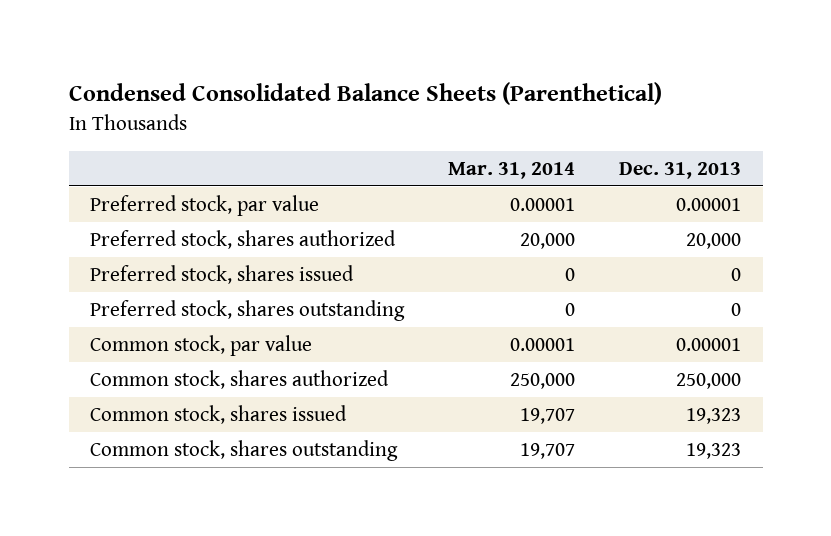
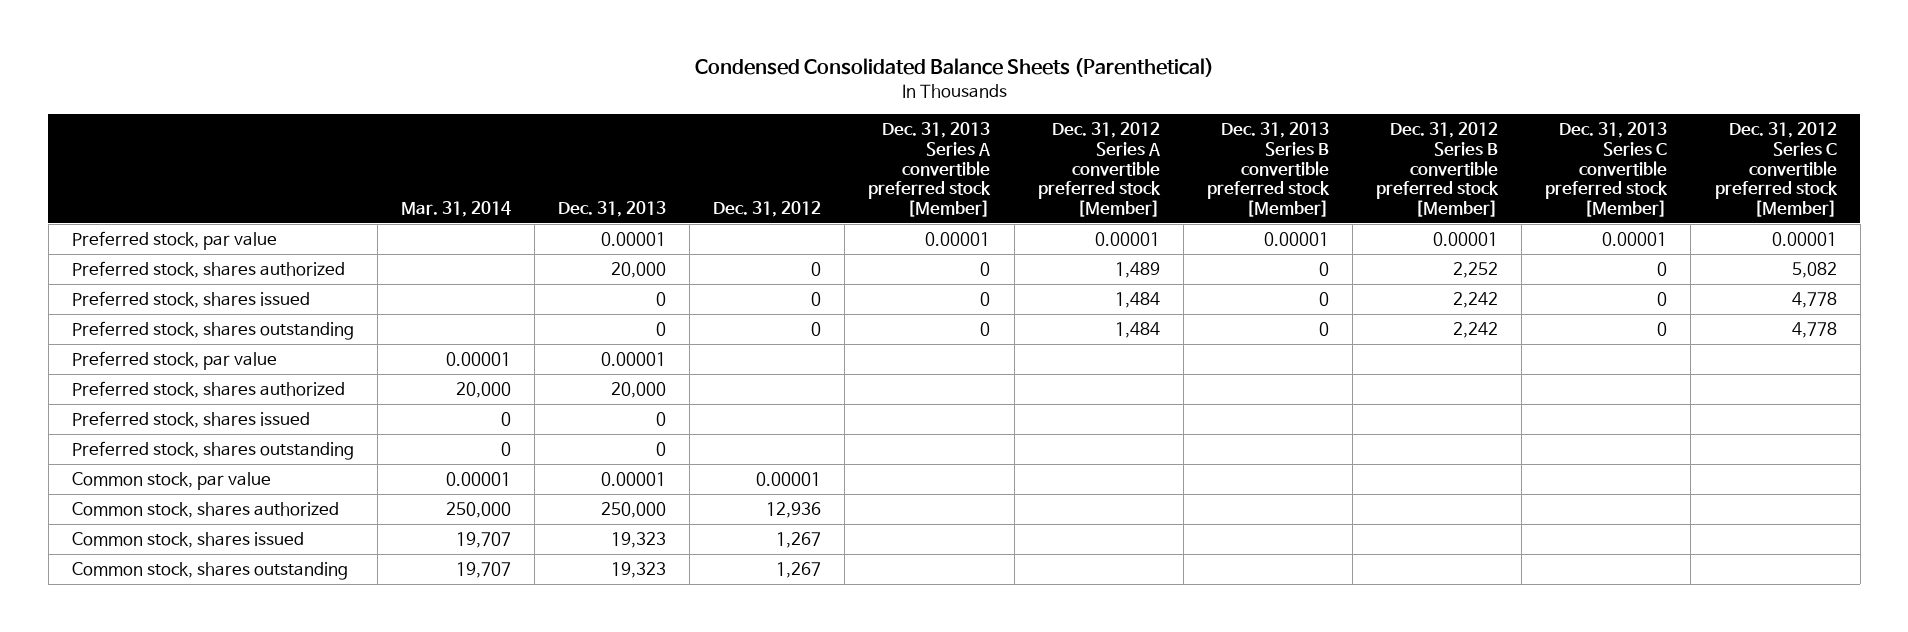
- | Mar. 31, 2014 | Dec. 31, 2013
+ | Mar. 31, 2014 | Dec. 31, 2013 | Dec. 31, 2012 | Dec. 31, 2013 Series A convertible preferred stock [Member] | Dec. 31, 2012 Series A convertible preferred stock [Member] | Dec. 31, 2013 Series B convertible preferred stock [Member] | Dec. 31, 2012 Series B convertible preferred stock [Member] | Dec. 31, 2013 Series C convertible preferred stock [Member] | Dec. 31, 2012 Series C convertible preferred stock [Member]
+ Preferred stock, par value | | 0.00001 | | 0.00001 | 0.00001 | 0.00001 | 0.00001 | 0.00001 | 0.00001
+ Preferred stock, shares authorized | | 20,000 | 0 | 0 | 1,489 | 0 | 2,252 | 0 | 5,082
+ Preferred stock, shares issued | | 0 | 0 | 0 | 1,484 | 0 | 2,242 | 0 | 4,778
+ Preferred stock, shares outstanding | | 0 | 0 | 0 | 1,484 | 0 | 2,242 | 0 | 4,778

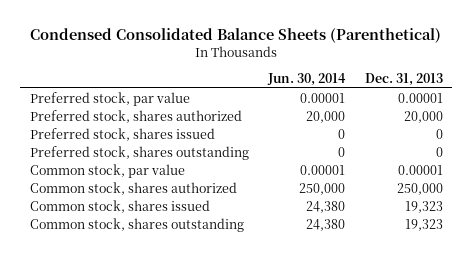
- | Mar. 31, 2014 | Dec. 31, 2013 | Dec. 31, 2012 | Dec. 31, 2013 Series A convertible preferred stock [Member] | Dec. 31, 2012 Series A convertible preferred stock [Member] | Dec. 31, 2013 Series B convertible preferred stock [Member] | Dec. 31, 2012 Series B convertible preferred stock [Member] | Dec. 31, 2013 Series C convertible preferred stock [Member] | Dec. 31, 2012 Series C convertible preferred stock [Member]
+ | Jun. 30, 2014 | Dec. 31, 2013
- Preferred stock, par value | 0.00001 | 0.00001 | | | | | | |
- Preferred stock, shares authorized | 20,000 | 20,000 | | | | | | |
- Preferred stock, shares issued | 0 | 0 | | | | | | |
- Preferred stock, shares outstanding | 0 | 0 | | | | | | |

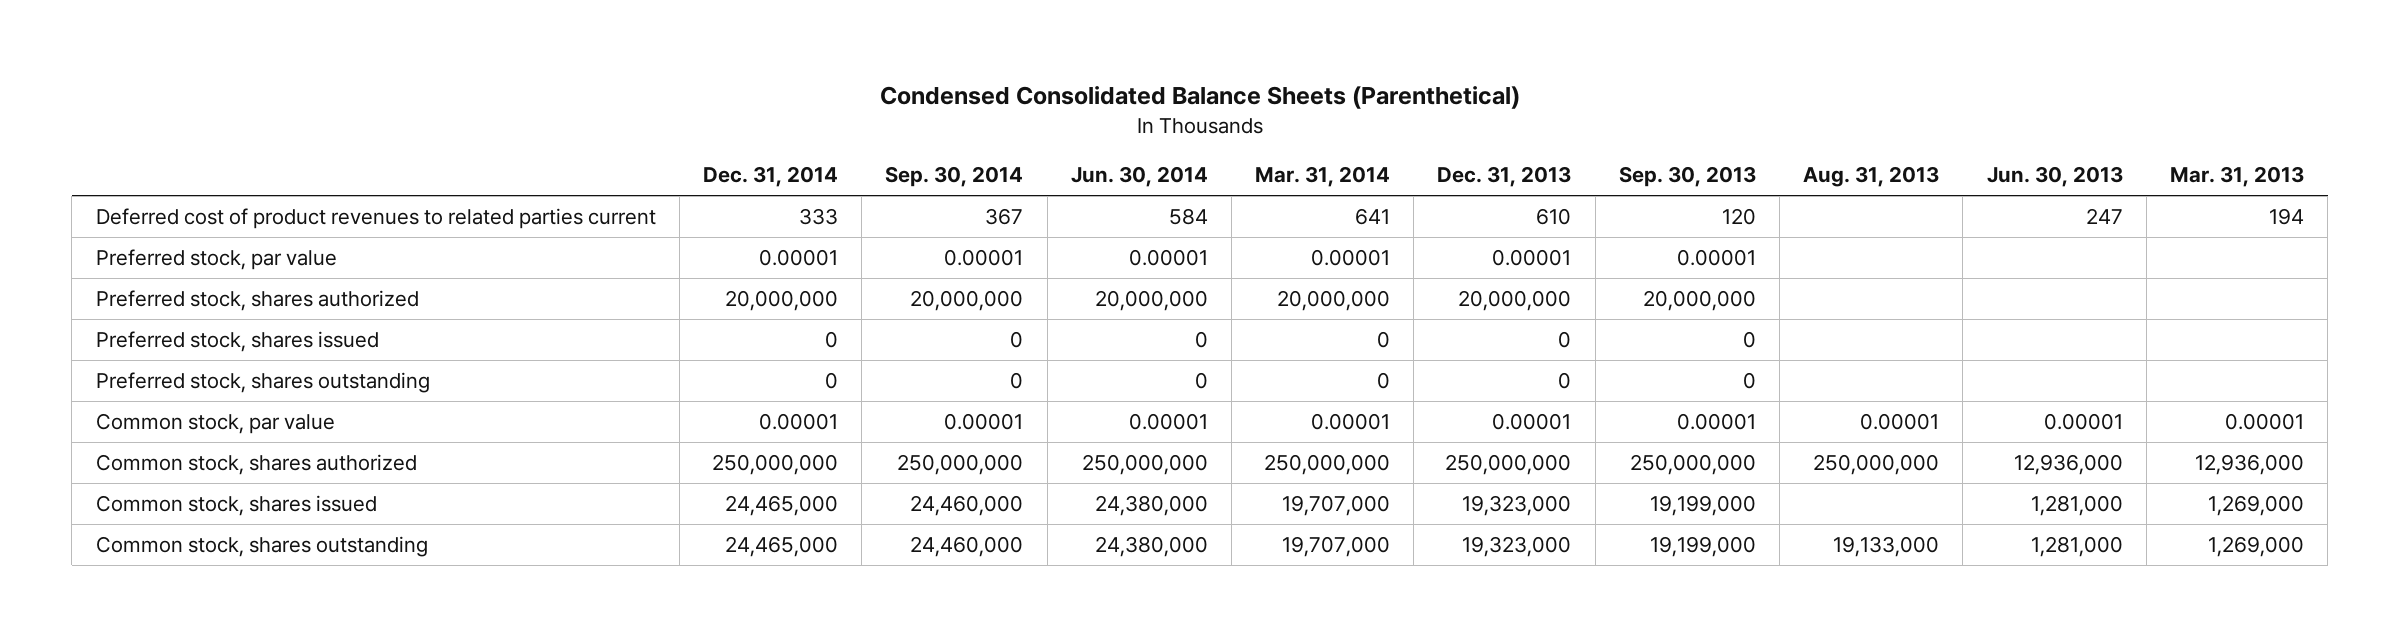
- | Jun. 30, 2014 | Dec. 31, 2013
+ | Dec. 31, 2014 | Sep. 30, 2014 | Jun. 30, 2014 | Mar. 31, 2014 | Dec. 31, 2013 | Sep. 30, 2013 | Aug. 31, 2013 | Jun. 30, 2013 | Mar. 31, 2013
+ Deferred cost of product revenues to related parties current | 333 | 367 | 584 | 641 | 610 | 120 | | 247 | 194
- Preferred stock, shares authorized | 20,000 | 20,000
+ Preferred stock, shares authorized | 20,000,000 | 20,000,000 | 20,000,000 | 20,000,000 | 20,000,000 | 20,000,000 | | |
- Common stock, shares authorized | 250,000 | 250,000
- Common stock, shares issued | 24,380 | 19,323
- Common stock, shares outstanding | 24,380 | 19,323
+ Common stock, shares authorized | 250,000,000 | 250,000,000 | 250,000,000 | 250,000,000 | 250,000,000 | 250,000,000 | 250,000,000 | 12,936,000 | 12,936,000
+ Common stock, shares issued | 24,465,000 | 24,460,000 | 24,380,000 | 19,707,000 | 19,323,000 | 19,199,000 | | 1,281,000 | 1,269,000
+ Common stock, shares outstanding | 24,465,000 | 24,460,000 | 24,380,000 | 19,707,000 | 19,323,000 | 19,199,000 | 19,133,000 | 1,281,000 | 1,269,000

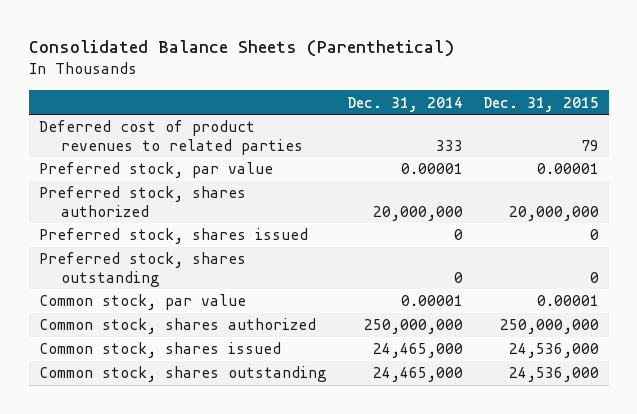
- Condensed Consolidated Balance Sheets (Parenthetical)
+ Consolidated Balance Sheets (Parenthetical)
- | Dec. 31, 2014 | Sep. 30, 2014 | Jun. 30, 2014 | Mar. 31, 2014 | Dec. 31, 2013 | Sep. 30, 2013 | Aug. 31, 2013 | Jun. 30, 2013 | Mar. 31, 2013
+ | Dec. 31, 2014 | Dec. 31, 2015
- Deferred cost of product revenues to related parties current | 333 | 367 | 584 | 641 | 610 | 120 | | 247 | 194
+ Deferred cost of product revenues to related parties | 333 | 79

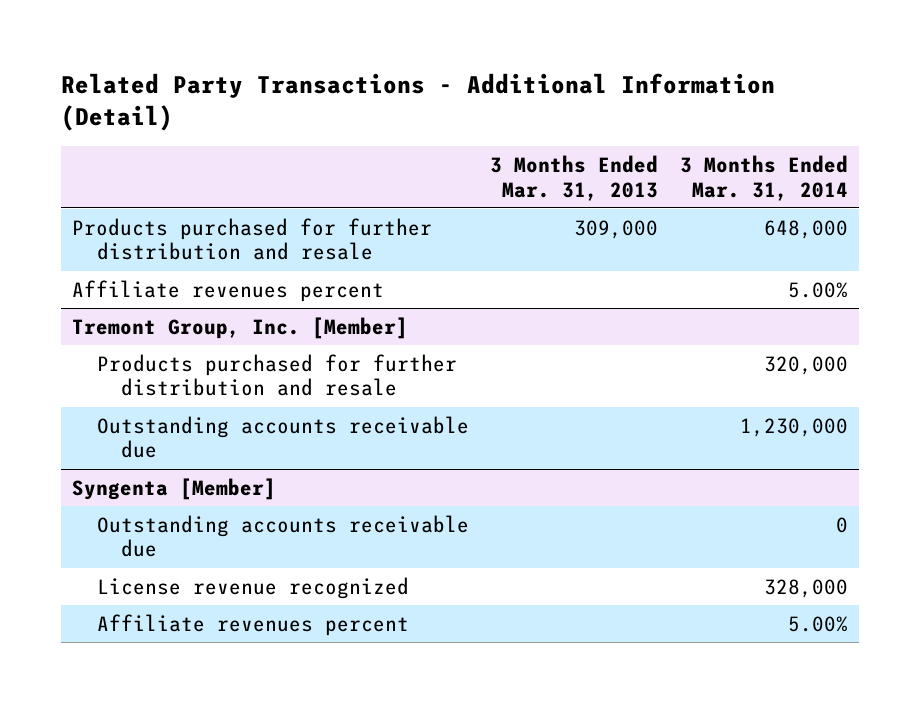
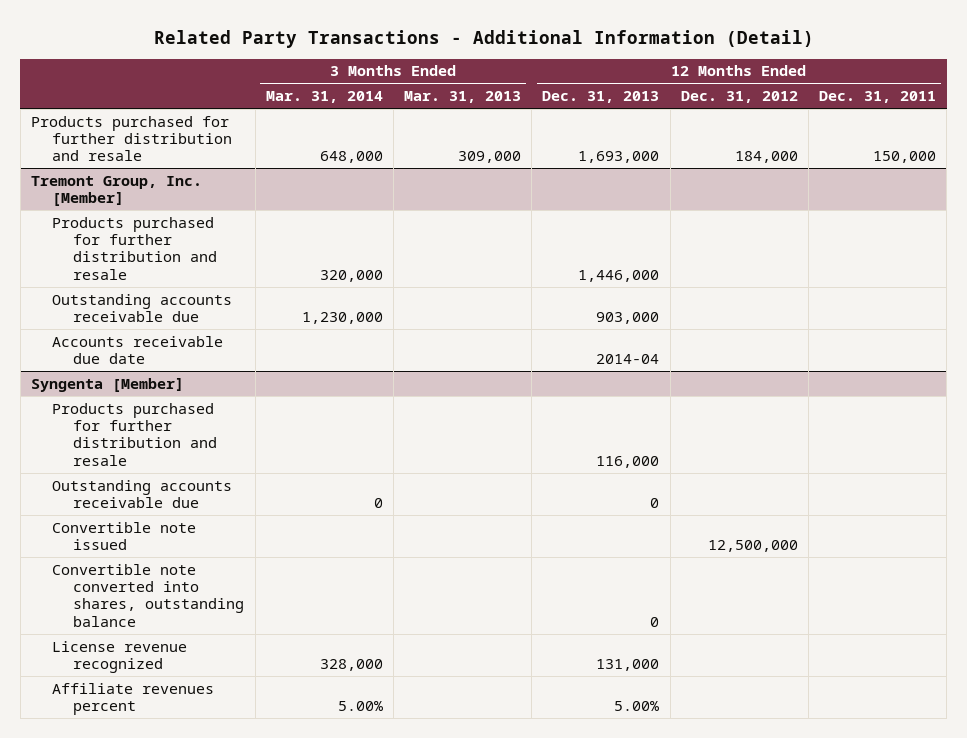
- | 3 Months Ended Mar. 31, 2013 | 3 Months Ended Mar. 31, 2014
+ | 3 Months Ended Mar. 31, 2014 | 3 Months Ended Mar. 31, 2013 | 12 Months Ended Dec. 31, 2013 | 12 Months Ended Dec. 31, 2012 | 12 Months Ended Dec. 31, 2011
- Affiliate revenues percent | | 5.00%
@ Tremont Group, Inc. [Member]
+ Accounts receivable due date | | | 2014-04 | |
@ Syngenta [Member]
+ Products purchased for further distribution and resale | | | 116,000 | |
+ Convertible note issued | | | | 12,500,000 |
+ Convertible note converted into shares, outstanding balance | | | 0 | |

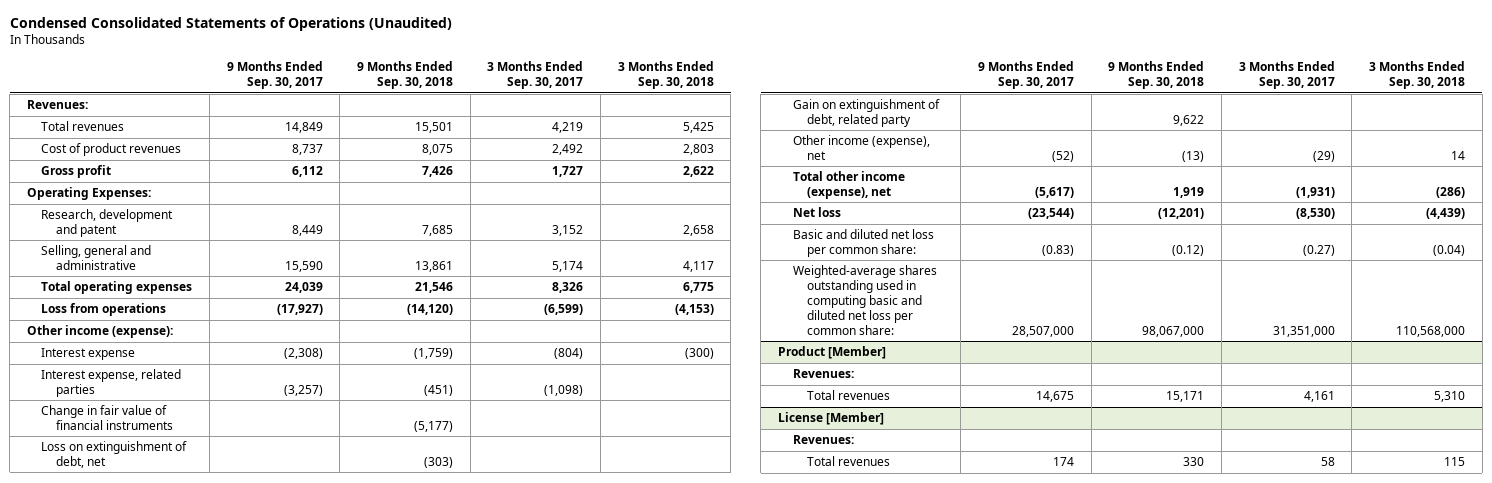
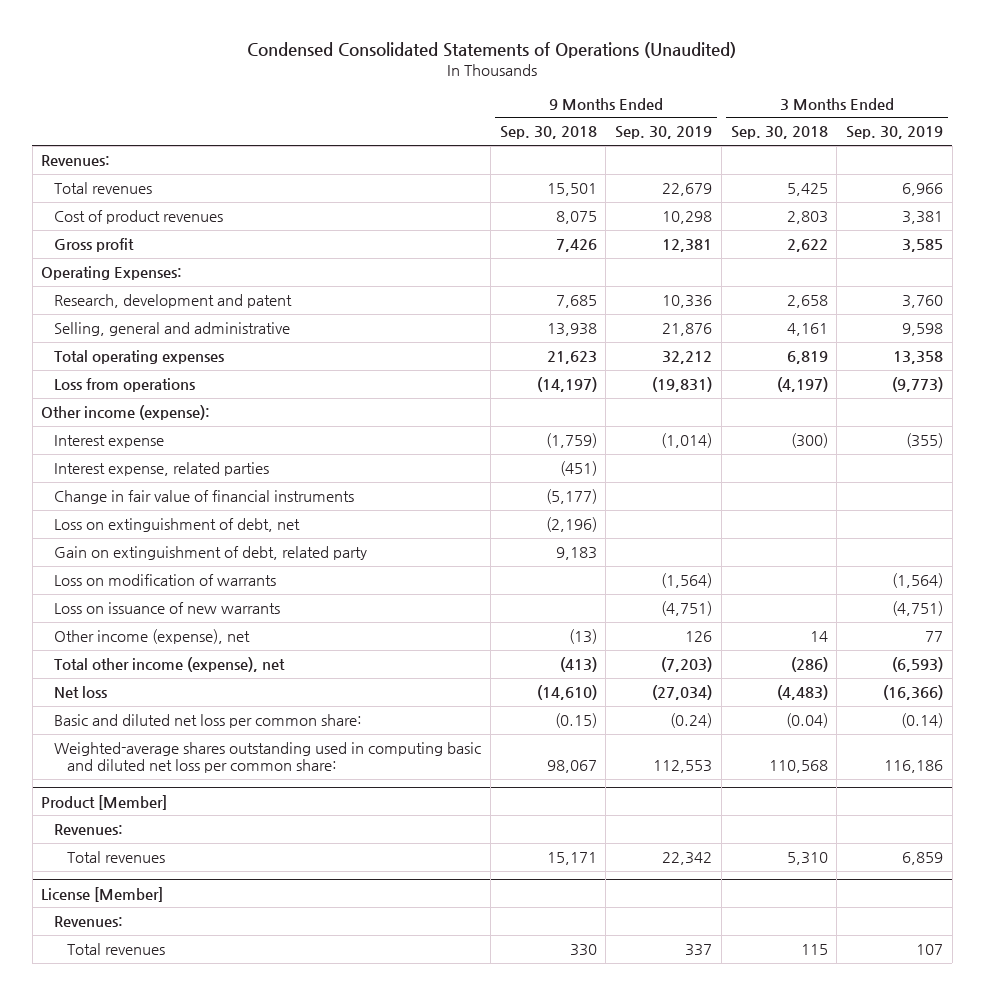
- | 9 Months Ended Sep. 30, 2017 | 9 Months Ended Sep. 30, 2018 | 3 Months Ended Sep. 30, 2017 | 3 Months Ended Sep. 30, 2018
+ | 9 Months Ended Sep. 30, 2018 | 9 Months Ended Sep. 30, 2019 | 3 Months Ended Sep. 30, 2018 | 3 Months Ended Sep. 30, 2019
- Selling, general and administrative | 15,590 | 13,861 | 5,174 | 4,117
- Total operating expenses | 24,039 | 21,546 | 8,326 | 6,775
- Loss from operations | (17,927) | (14,120) | (6,599) | (4,153)
+ Selling, general and administrative | 13,938 | 21,876 | 4,161 | 9,598
+ Total operating expenses | 21,623 | 32,212 | 6,819 | 13,358
+ Loss from operations | (14,197) | (19,831) | (4,197) | (9,773)
- Loss on extinguishment of debt, net | | (303) | |
- Gain on extinguishment of debt, related party | | 9,622 | |
+ Loss on extinguishment of debt, net | (2,196) | | |
+ Gain on extinguishment of debt, related party | 9,183 | | |
+ Loss on modification of warrants | | (1,564) | | (1,564)
+ Loss on issuance of new warrants | | (4,751) | | (4,751)
- Total other income (expense), net | (5,617) | 1,919 | (1,931) | (286)
- Net loss | (23,544) | (12,201) | (8,530) | (4,439)
- Basic and diluted net loss per common share: | (0.83) | (0.12) | (0.27) | (0.04)
- Weighted-average shares outstanding used in computing basic and diluted net loss per common share: | 28,507,000 | 98,067,000 | 31,351,000 | 110,568,000
+ Total other income (expense), net | (413) | (7,203) | (286) | (6,593)
+ Net loss | (14,610) | (27,034) | (4,483) | (16,366)
+ Basic and diluted net loss per common share: | (0.15) | (0.24) | (0.04) | (0.14)
+ Weighted-average shares outstanding used in computing basic and diluted net loss per common share: | 98,067 | 112,553 | 110,568 | 116,186

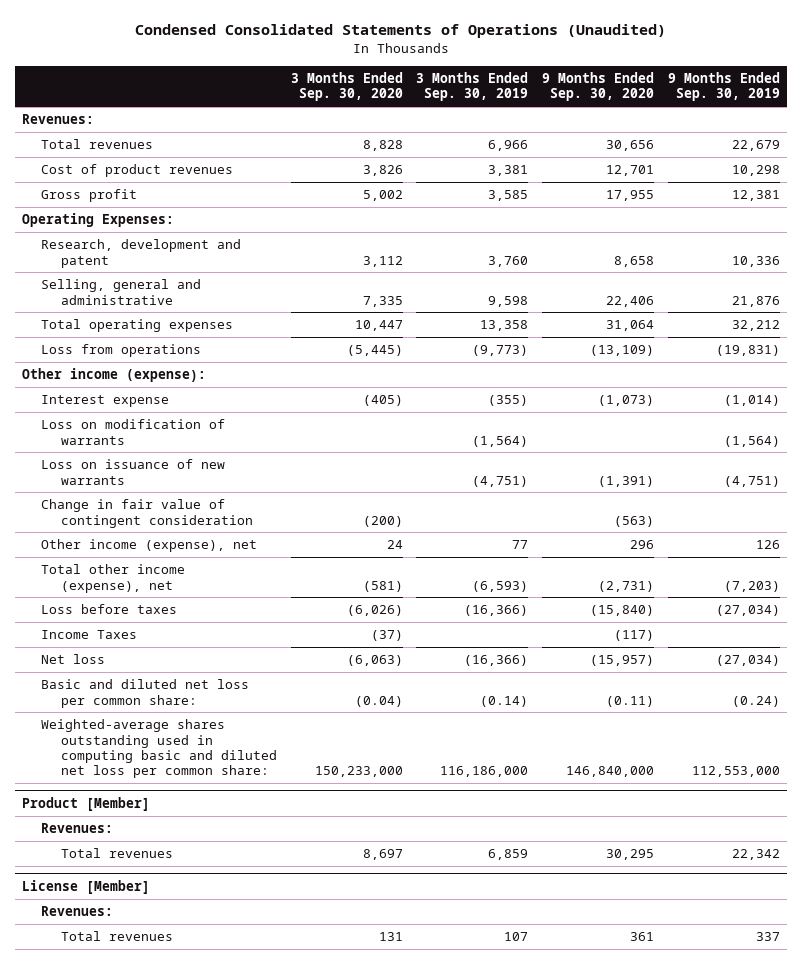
- | 9 Months Ended Sep. 30, 2018 | 9 Months Ended Sep. 30, 2019 | 3 Months Ended Sep. 30, 2018 | 3 Months Ended Sep. 30, 2019
+ | 3 Months Ended Sep. 30, 2020 | 3 Months Ended Sep. 30, 2019 | 9 Months Ended Sep. 30, 2020 | 9 Months Ended Sep. 30, 2019
- Interest expense, related parties | (451) | | |
- Change in fair value of financial instruments | (5,177) | | |
- Loss on extinguishment of debt, net | (2,196) | | |
- Gain on extinguishment of debt, related party | 9,183 | | |
+ Change in fair value of contingent consideration | (200) | | (563) |
+ Loss before taxes | (6,026) | (16,366) | (15,840) | (27,034)
+ Income Taxes | (37) | | (117) |
- Weighted-average shares outstanding used in computing basic and diluted net loss per common share: | 98,067 | 112,553 | 110,568 | 116,186
+ Weighted-average shares outstanding used in computing basic and diluted net loss per common share: | 150,233,000 | 116,186,000 | 146,840,000 | 112,553,000

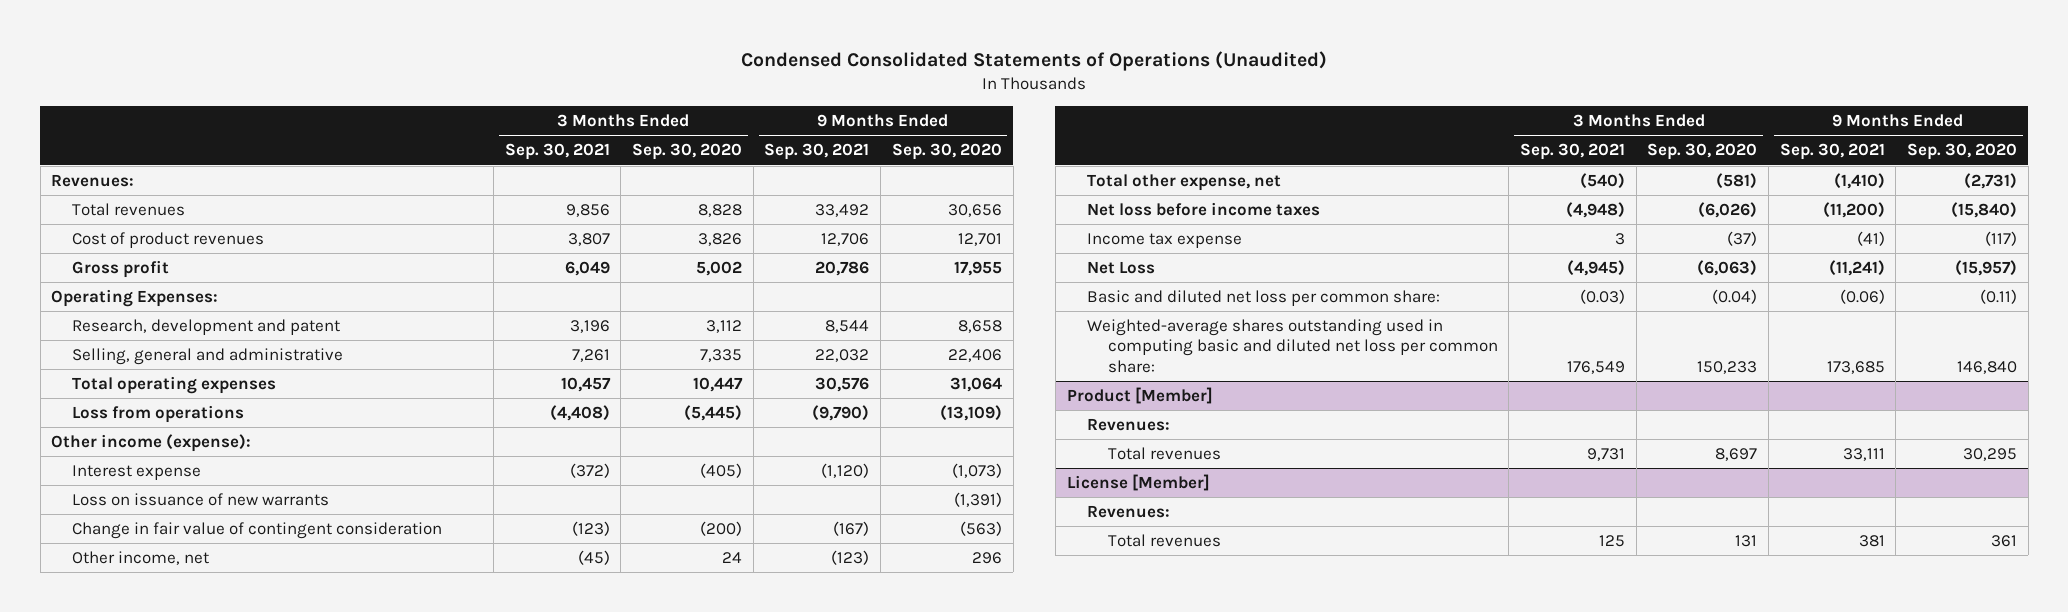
- | 3 Months Ended Sep. 30, 2020 | 3 Months Ended Sep. 30, 2019 | 9 Months Ended Sep. 30, 2020 | 9 Months Ended Sep. 30, 2019
+ | 3 Months Ended Sep. 30, 2021 | 3 Months Ended Sep. 30, 2020 | 9 Months Ended Sep. 30, 2021 | 9 Months Ended Sep. 30, 2020
- Loss on modification of warrants | | (1,564) | | (1,564)
- Other income (expense), net | 24 | 77 | 296 | 126
- Total other income (expense), net | (581) | (6,593) | (2,731) | (7,203)
- Loss before taxes | (6,026) | (16,366) | (15,840) | (27,034)
- Income Taxes | (37) | | (117) |
- Net loss | (6,063) | (16,366) | (15,957) | (27,034)
+ Other income, net | (45) | 24 | (123) | 296
+ Total other expense, net | (540) | (581) | (1,410) | (2,731)
+ Net loss before income taxes | (4,948) | (6,026) | (11,200) | (15,840)
+ Income tax expense | 3 | (37) | (41) | (117)
+ Net Loss | (4,945) | (6,063) | (11,241) | (15,957)
- Weighted-average shares outstanding used in computing basic and diluted net loss per common share: | 150,233,000 | 116,186,000 | 146,840,000 | 112,553,000
+ Weighted-average shares outstanding used in computing basic and diluted net loss per common share: | 176,549 | 150,233 | 173,685 | 146,840

